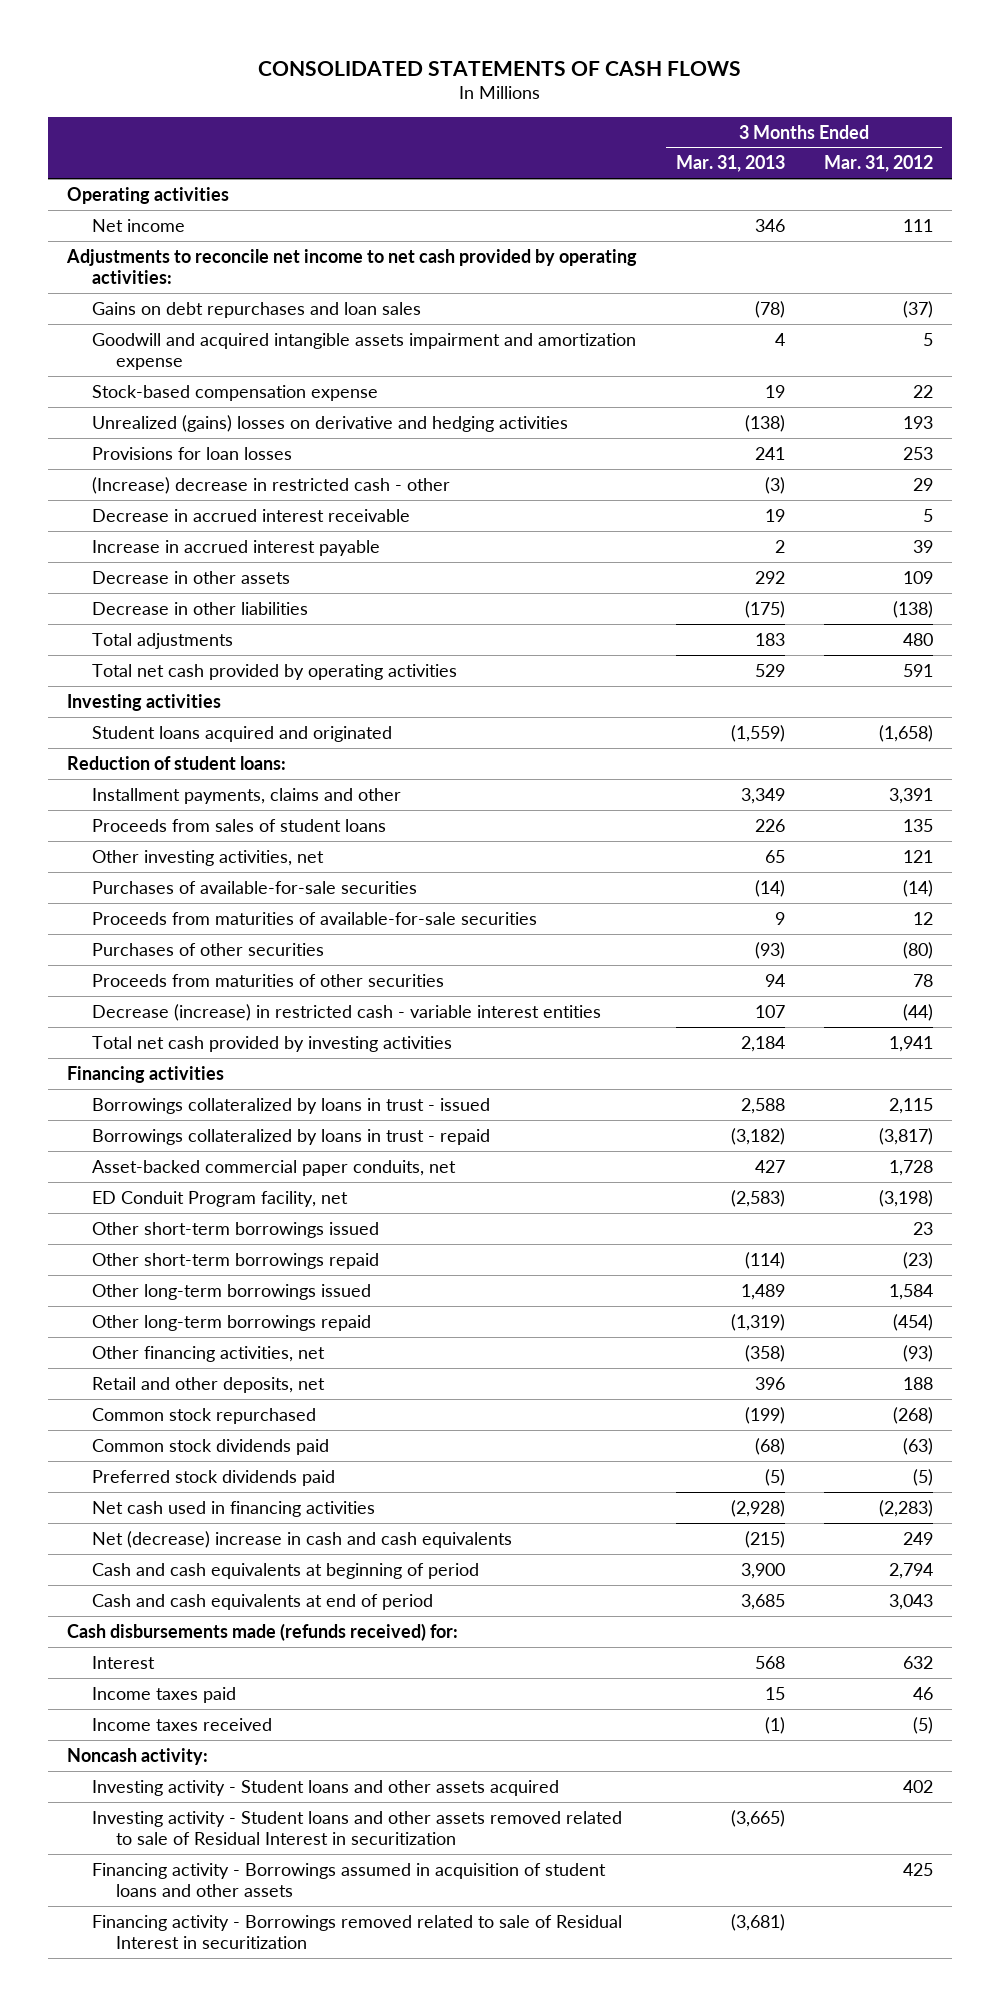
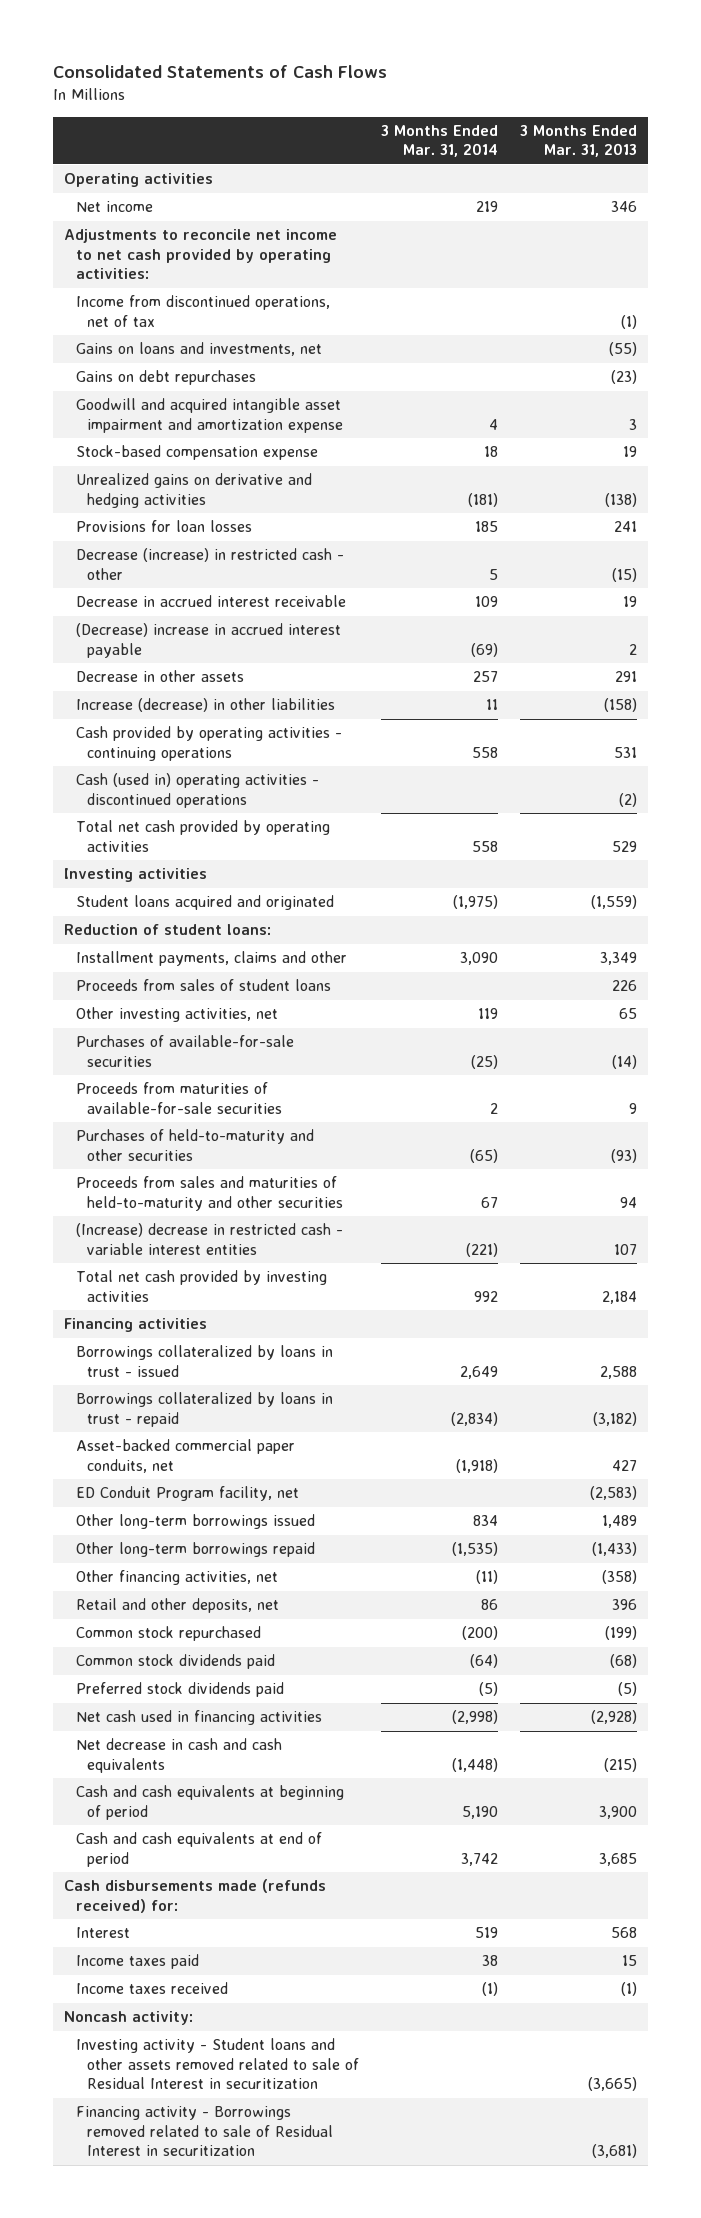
- CONSOLIDATED STATEMENTS OF CASH FLOWS
+ Consolidated Statements of Cash Flows
- | 3 Months Ended Mar. 31, 2013 | 3 Months Ended Mar. 31, 2012
+ | 3 Months Ended Mar. 31, 2014 | 3 Months Ended Mar. 31, 2013
- Gains on debt repurchases and loan sales | (78) | (37)
- Goodwill and acquired intangible assets impairment and amortization expense | 4 | 5
+ Income from discontinued operations, net of tax | | (1)
+ Gains on loans and investments, net | | (55)
+ Gains on debt repurchases | | (23)
+ Goodwill and acquired intangible asset impairment and amortization expense | 4 | 3
- Unrealized (gains) losses on derivative and hedging activities | (138) | 193
+ Unrealized gains on derivative and hedging activities | (181) | (138)
- (Increase) decrease in restricted cash - other | (3) | 29
+ Decrease (increase) in restricted cash - other | 5 | (15)
- Increase in accrued interest payable | 2 | 39
- Decrease in other assets | 292 | 109
- Decrease in other liabilities | (175) | (138)
- Total adjustments | 183 | 480
+ (Decrease) increase in accrued interest payable | (69) | 2
+ Decrease in other assets | 257 | 291
+ Increase (decrease) in other liabilities | 11 | (158)
+ Cash provided by operating activities - continuing operations | 558 | 531
+ Cash (used in) operating activities - discontinued operations | | (2)
- Purchases of other securities | (93) | (80)
- Proceeds from maturities of other securities | 94 | 78
- Decrease (increase) in restricted cash - variable interest entities | 107 | (44)
+ Purchases of held-to-maturity and other securities | (65) | (93)
+ Proceeds from sales and maturities of held-to-maturity and other securities | 67 | 94
+ (Increase) decrease in restricted cash - variable interest entities | (221) | 107
- Other short-term borrowings issued | | 23
- Other short-term borrowings repaid | (114) | (23)
- Other long-term borrowings repaid | (1,319) | (454)
+ Other long-term borrowings repaid | (1,535) | (1,433)
- Net (decrease) increase in cash and cash equivalents | (215) | 249
+ Net decrease in cash and cash equivalents | (1,448) | (215)
- Investing activity - Student loans and other assets acquired | | 402
- Financing activity - Borrowings assumed in acquisition of student loans and other assets | | 425

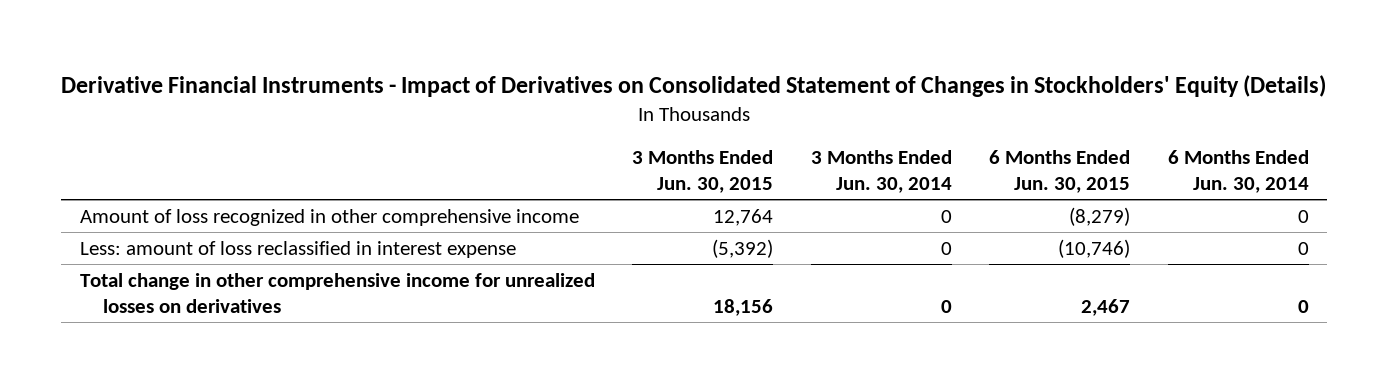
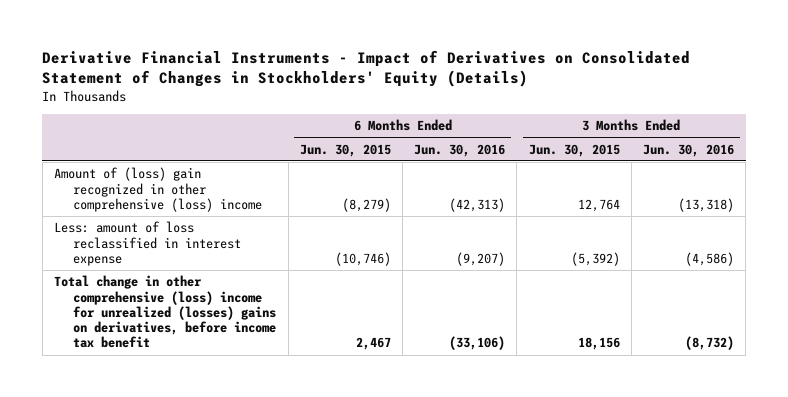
- | 3 Months Ended Jun. 30, 2015 | 3 Months Ended Jun. 30, 2014 | 6 Months Ended Jun. 30, 2015 | 6 Months Ended Jun. 30, 2014
+ | 6 Months Ended Jun. 30, 2015 | 6 Months Ended Jun. 30, 2016 | 3 Months Ended Jun. 30, 2015 | 3 Months Ended Jun. 30, 2016
- Amount of loss recognized in other comprehensive income | 12,764 | 0 | (8,279) | 0
+ Amount of (loss) gain recognized in other comprehensive (loss) income | (8,279) | (42,313) | 12,764 | (13,318)
- Total change in other comprehensive income for unrealized losses on derivatives | 18,156 | 0 | 2,467 | 0
+ Total change in other comprehensive (loss) income for unrealized (losses) gains on derivatives, before income tax benefit | 2,467 | (33,106) | 18,156 | (8,732)

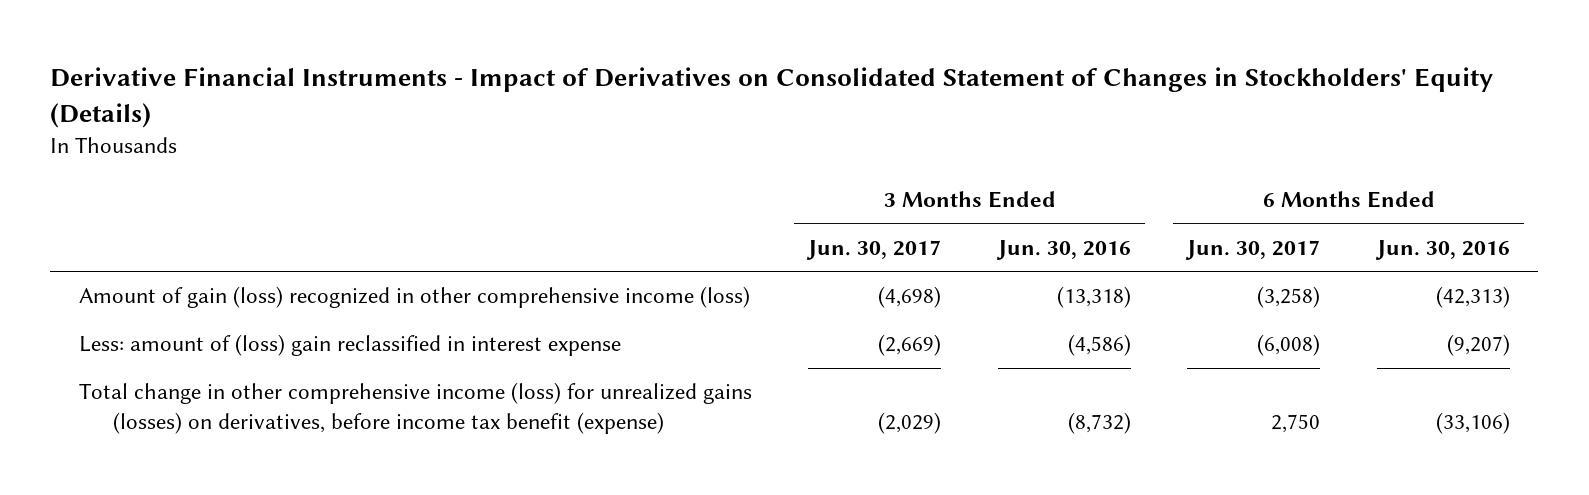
- | 6 Months Ended Jun. 30, 2015 | 6 Months Ended Jun. 30, 2016 | 3 Months Ended Jun. 30, 2015 | 3 Months Ended Jun. 30, 2016
+ | 3 Months Ended Jun. 30, 2017 | 3 Months Ended Jun. 30, 2016 | 6 Months Ended Jun. 30, 2017 | 6 Months Ended Jun. 30, 2016
- Amount of (loss) gain recognized in other comprehensive (loss) income | (8,279) | (42,313) | 12,764 | (13,318)
- Less: amount of loss reclassified in interest expense | (10,746) | (9,207) | (5,392) | (4,586)
- Total change in other comprehensive (loss) income for unrealized (losses) gains on derivatives, before income tax benefit | 2,467 | (33,106) | 18,156 | (8,732)
+ Amount of gain (loss) recognized in other comprehensive income (loss) | (4,698) | (13,318) | (3,258) | (42,313)
+ Less: amount of (loss) gain reclassified in interest expense | (2,669) | (4,586) | (6,008) | (9,207)
+ Total change in other comprehensive income (loss) for unrealized gains (losses) on derivatives, before income tax benefit (expense) | (2,029) | (8,732) | 2,750 | (33,106)

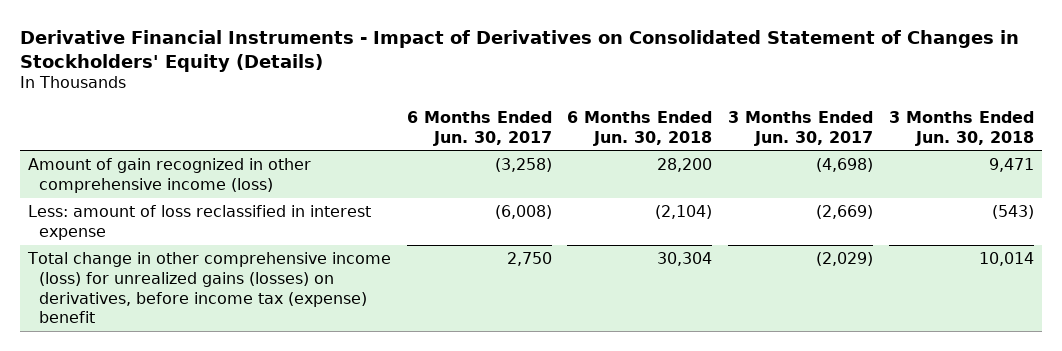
- | 3 Months Ended Jun. 30, 2017 | 3 Months Ended Jun. 30, 2016 | 6 Months Ended Jun. 30, 2017 | 6 Months Ended Jun. 30, 2016
+ | 6 Months Ended Jun. 30, 2017 | 6 Months Ended Jun. 30, 2018 | 3 Months Ended Jun. 30, 2017 | 3 Months Ended Jun. 30, 2018
- Amount of gain (loss) recognized in other comprehensive income (loss) | (4,698) | (13,318) | (3,258) | (42,313)
- Less: amount of (loss) gain reclassified in interest expense | (2,669) | (4,586) | (6,008) | (9,207)
- Total change in other comprehensive income (loss) for unrealized gains (losses) on derivatives, before income tax benefit (expense) | (2,029) | (8,732) | 2,750 | (33,106)
+ Amount of gain recognized in other comprehensive income (loss) | (3,258) | 28,200 | (4,698) | 9,471
+ Less: amount of loss reclassified in interest expense | (6,008) | (2,104) | (2,669) | (543)
+ Total change in other comprehensive income (loss) for unrealized gains (losses) on derivatives, before income tax (expense) benefit | 2,750 | 30,304 | (2,029) | 10,014

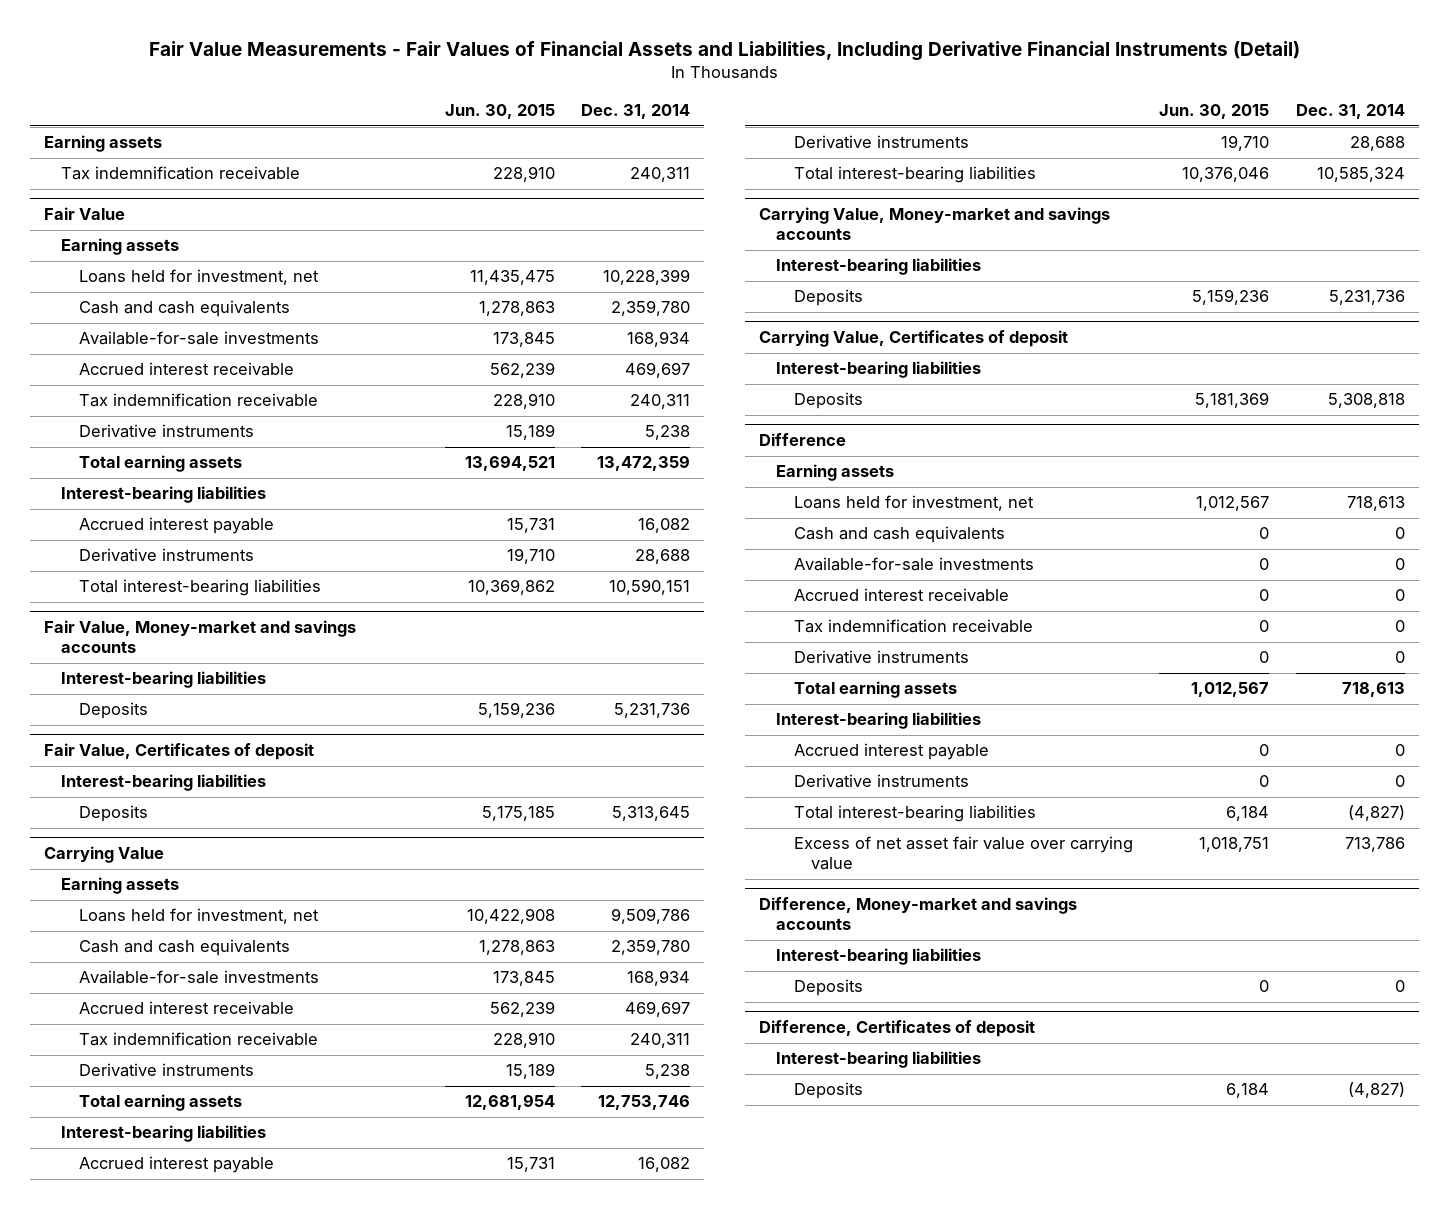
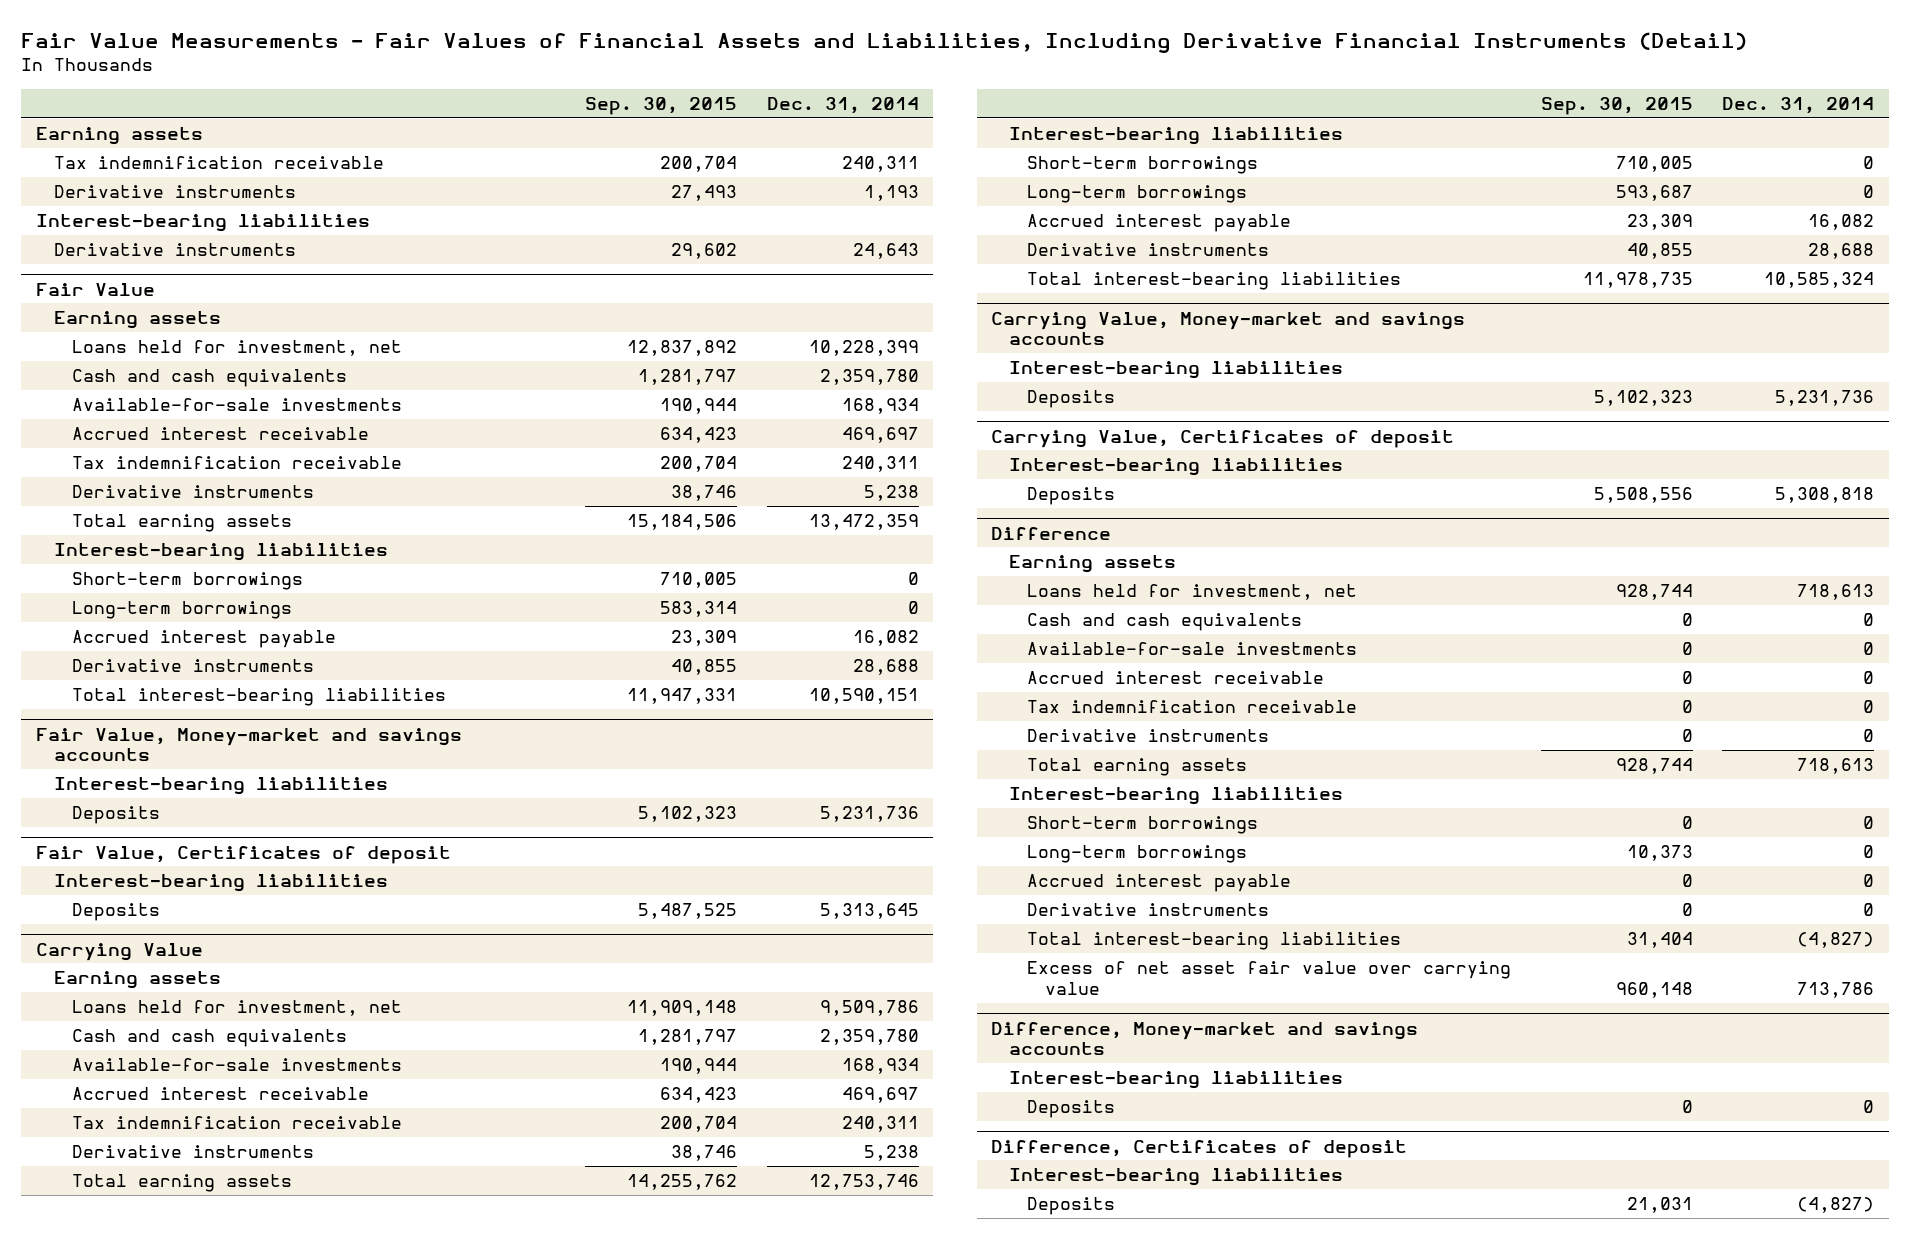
- | Jun. 30, 2015 | Dec. 31, 2014
+ | Sep. 30, 2015 | Dec. 31, 2014
+ Derivative instruments | 27,493 | 1,193
+ Interest-bearing liabilities
+ Derivative instruments | 29,602 | 24,643
@ Fair Value
+ Short-term borrowings | 710,005 | 0
+ Long-term borrowings | 583,314 | 0
@ Carrying Value
+ Short-term borrowings | 710,005 | 0
+ Long-term borrowings | 593,687 | 0
@ Difference
+ Short-term borrowings | 0 | 0
+ Long-term borrowings | 10,373 | 0

